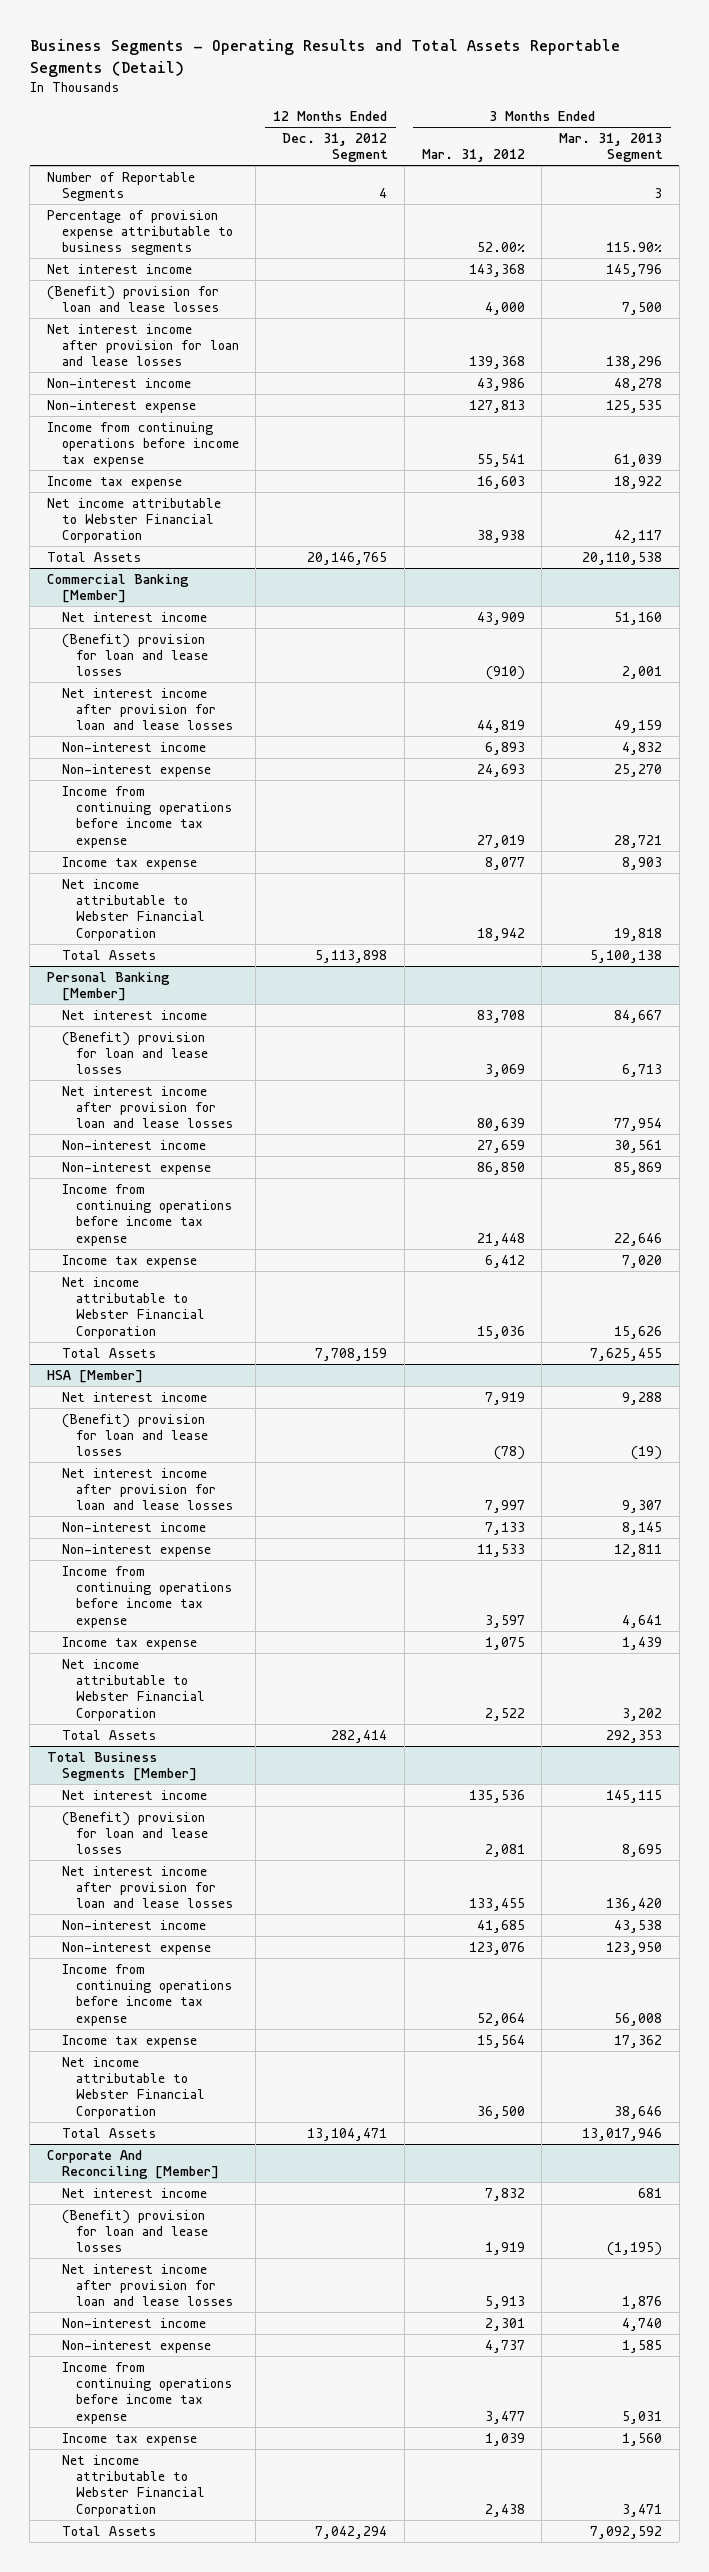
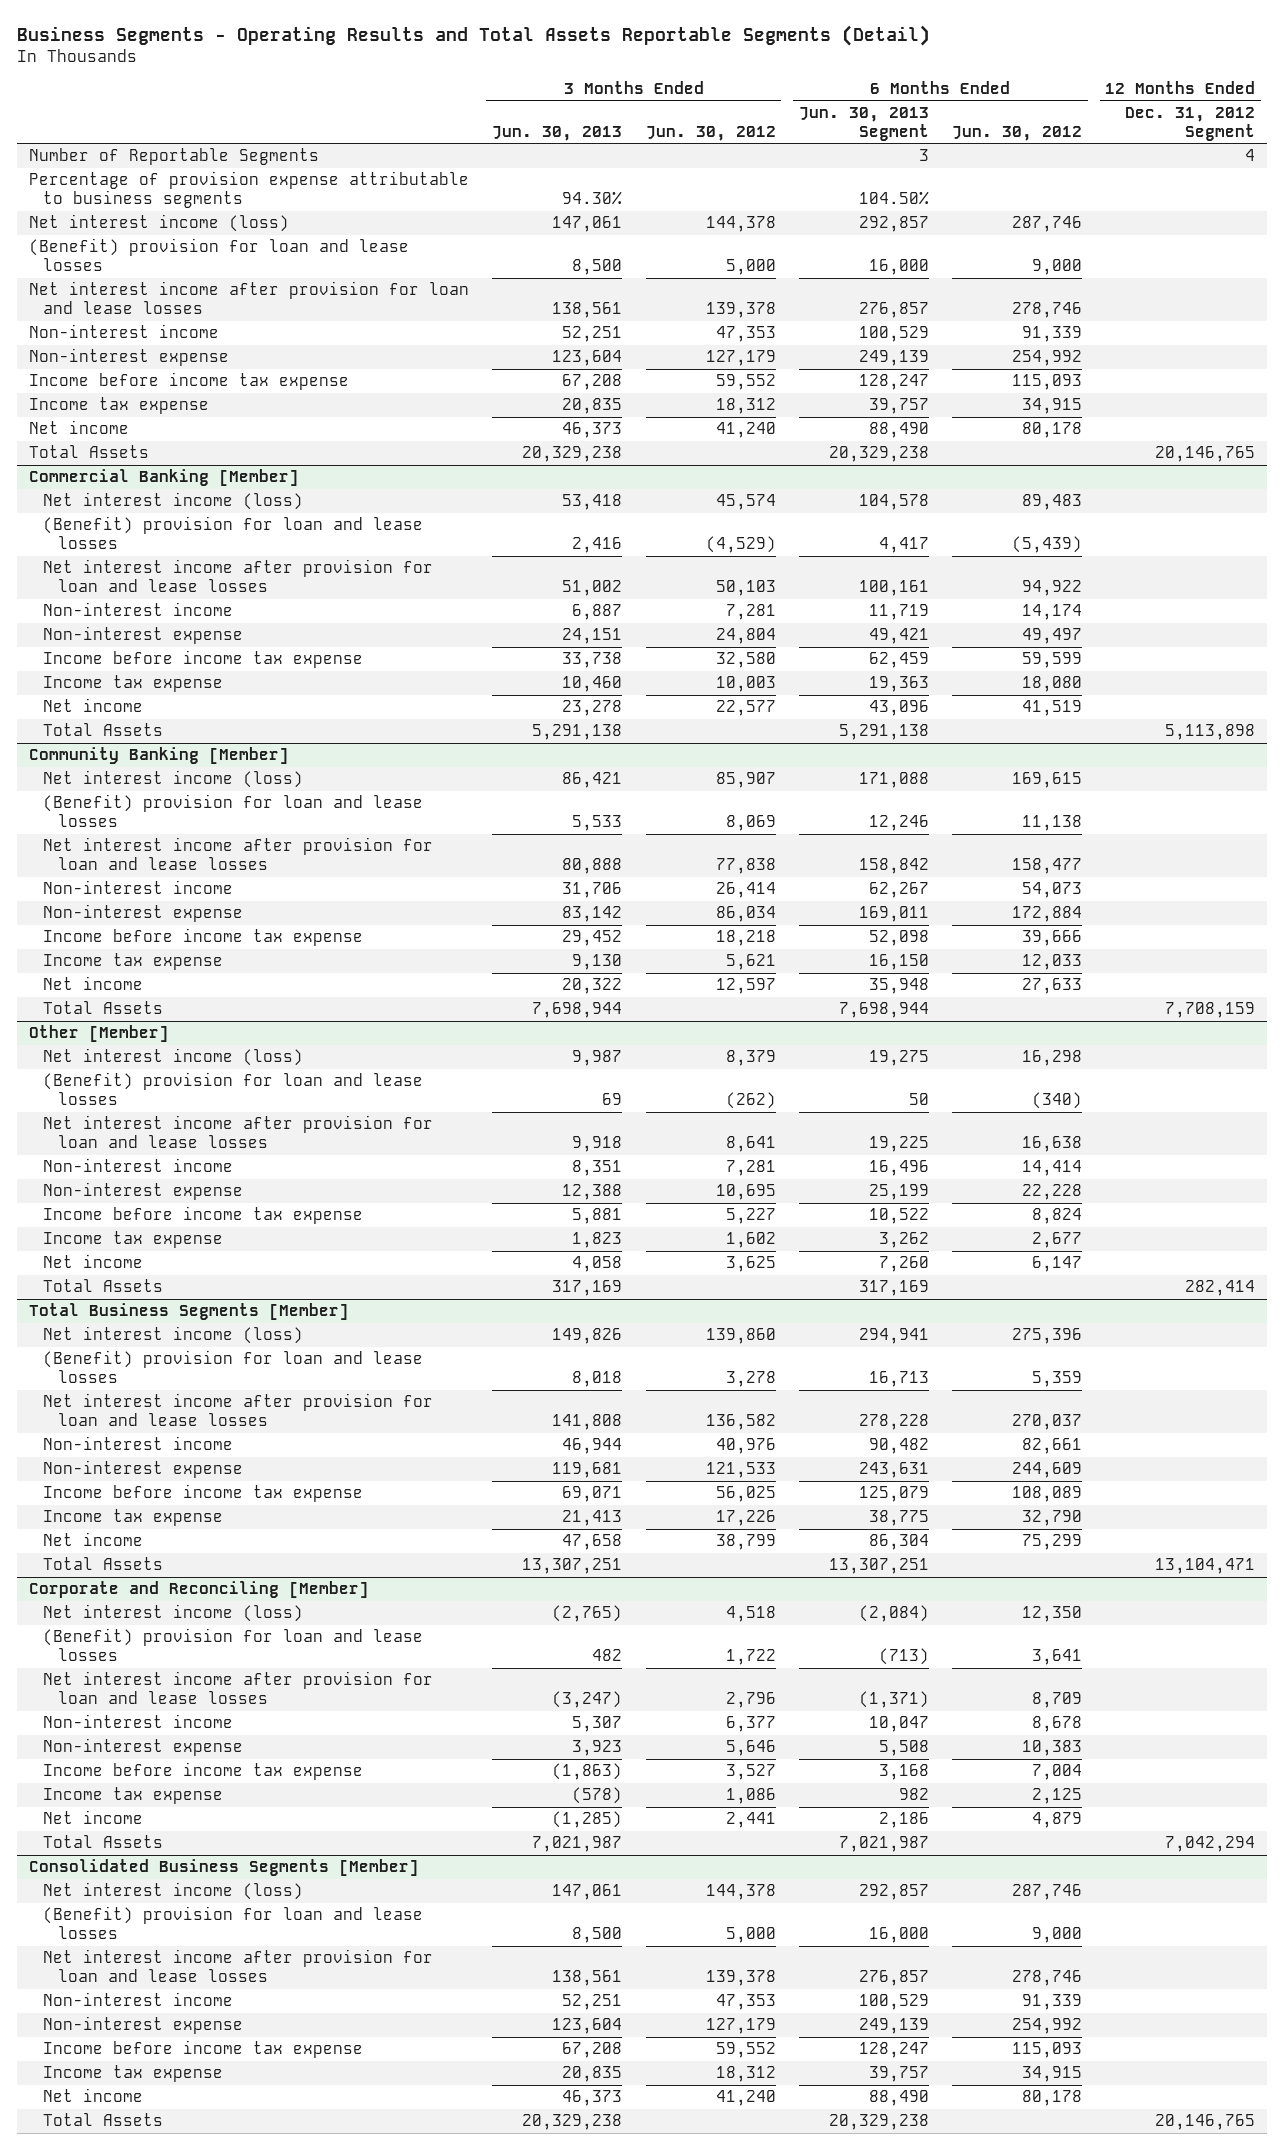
- | 12 Months Ended Dec. 31, 2012 Segment | 3 Months Ended Mar. 31, 2012 | 3 Months Ended Mar. 31, 2013 Segment
+ | 3 Months Ended Jun. 30, 2013 | 3 Months Ended Jun. 30, 2012 | 6 Months Ended Jun. 30, 2013 Segment | 6 Months Ended Jun. 30, 2012 | 12 Months Ended Dec. 31, 2012 Segment
- Net interest income | | 143,368 | 145,796
+ Net interest income (loss) | 147,061 | 144,378 | 292,857 | 287,746 |
- Income from continuing operations before income tax expense | | 55,541 | 61,039
+ Income before income tax expense | 67,208 | 59,552 | 128,247 | 115,093 |
- Net income attributable to Webster Financial Corporation | | 38,938 | 42,117
+ Net income | 46,373 | 41,240 | 88,490 | 80,178 |
@ Commercial Banking [Member]
- Net interest income | | 43,909 | 51,160
+ Net interest income (loss) | 53,418 | 45,574 | 104,578 | 89,483 |
- Income from continuing operations before income tax expense | | 27,019 | 28,721
+ Income before income tax expense | 33,738 | 32,580 | 62,459 | 59,599 |
- Net income attributable to Webster Financial Corporation | | 18,942 | 19,818
+ Net income | 23,278 | 22,577 | 43,096 | 41,519 |
- Personal Banking [Member]
- Net interest income | | 83,708 | 84,667
+ Community Banking [Member]
+ Net interest income (loss) | 86,421 | 85,907 | 171,088 | 169,615 |
- Income from continuing operations before income tax expense | | 21,448 | 22,646
+ Income before income tax expense | 29,452 | 18,218 | 52,098 | 39,666 |
- Net income attributable to Webster Financial Corporation | | 15,036 | 15,626
+ Net income | 20,322 | 12,597 | 35,948 | 27,633 |
- HSA [Member]
- Net interest income | | 7,919 | 9,288
+ Other [Member]
+ Net interest income (loss) | 9,987 | 8,379 | 19,275 | 16,298 |
- Income from continuing operations before income tax expense | | 3,597 | 4,641
+ Income before income tax expense | 5,881 | 5,227 | 10,522 | 8,824 |
- Net income attributable to Webster Financial Corporation | | 2,522 | 3,202
+ Net income | 4,058 | 3,625 | 7,260 | 6,147 |
@ Total Business Segments [Member]
- Net interest income | | 135,536 | 145,115
+ Net interest income (loss) | 149,826 | 139,860 | 294,941 | 275,396 |
- Income from continuing operations before income tax expense | | 52,064 | 56,008
+ Income before income tax expense | 69,071 | 56,025 | 125,079 | 108,089 |
- Net income attributable to Webster Financial Corporation | | 36,500 | 38,646
+ Net income | 47,658 | 38,799 | 86,304 | 75,299 |
- Corporate And Reconciling [Member]
- Net interest income | | 7,832 | 681
+ Corporate and Reconciling [Member]
+ Net interest income (loss) | (2,765) | 4,518 | (2,084) | 12,350 |
- Income from continuing operations before income tax expense | | 3,477 | 5,031
+ Income before income tax expense | (1,863) | 3,527 | 3,168 | 7,004 |
- Net income attributable to Webster Financial Corporation | | 2,438 | 3,471
+ Net income | (1,285) | 2,441 | 2,186 | 4,879 |
+ Consolidated Business Segments [Member]
+ Net interest income (loss) | 147,061 | 144,378 | 292,857 | 287,746 |
+ (Benefit) provision for loan and lease losses | 8,500 | 5,000 | 16,000 | 9,000 |
+ Net interest income after provision for loan and lease losses | 138,561 | 139,378 | 276,857 | 278,746 |
+ Non-interest income | 52,251 | 47,353 | 100,529 | 91,339 |
+ Non-interest expense | 123,604 | 127,179 | 249,139 | 254,992 |
+ Income before income tax expense | 67,208 | 59,552 | 128,247 | 115,093 |
+ Income tax expense | 20,835 | 18,312 | 39,757 | 34,915 |
+ Net income | 46,373 | 41,240 | 88,490 | 80,178 |
+ Total Assets | 20,329,238 | | 20,329,238 | | 20,146,765

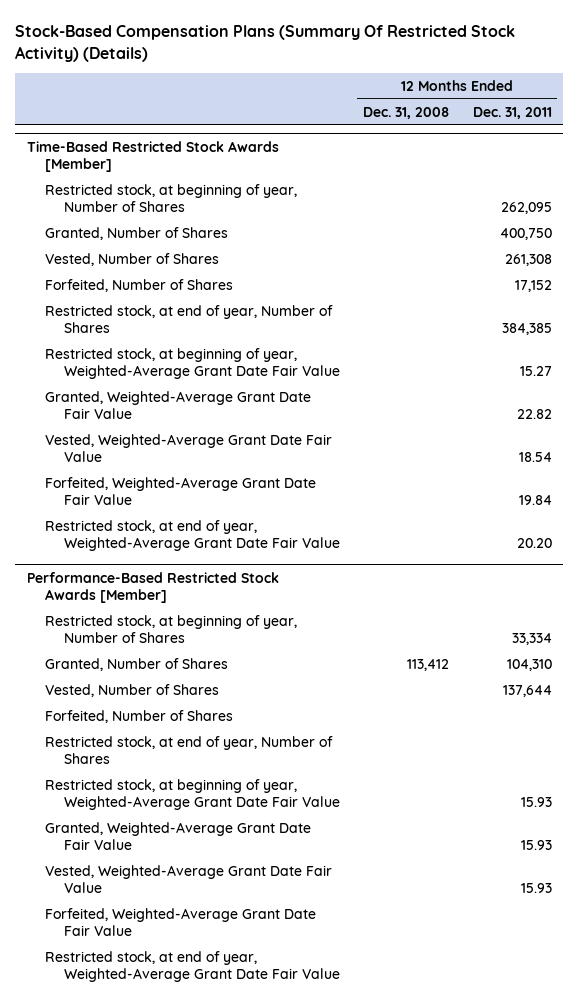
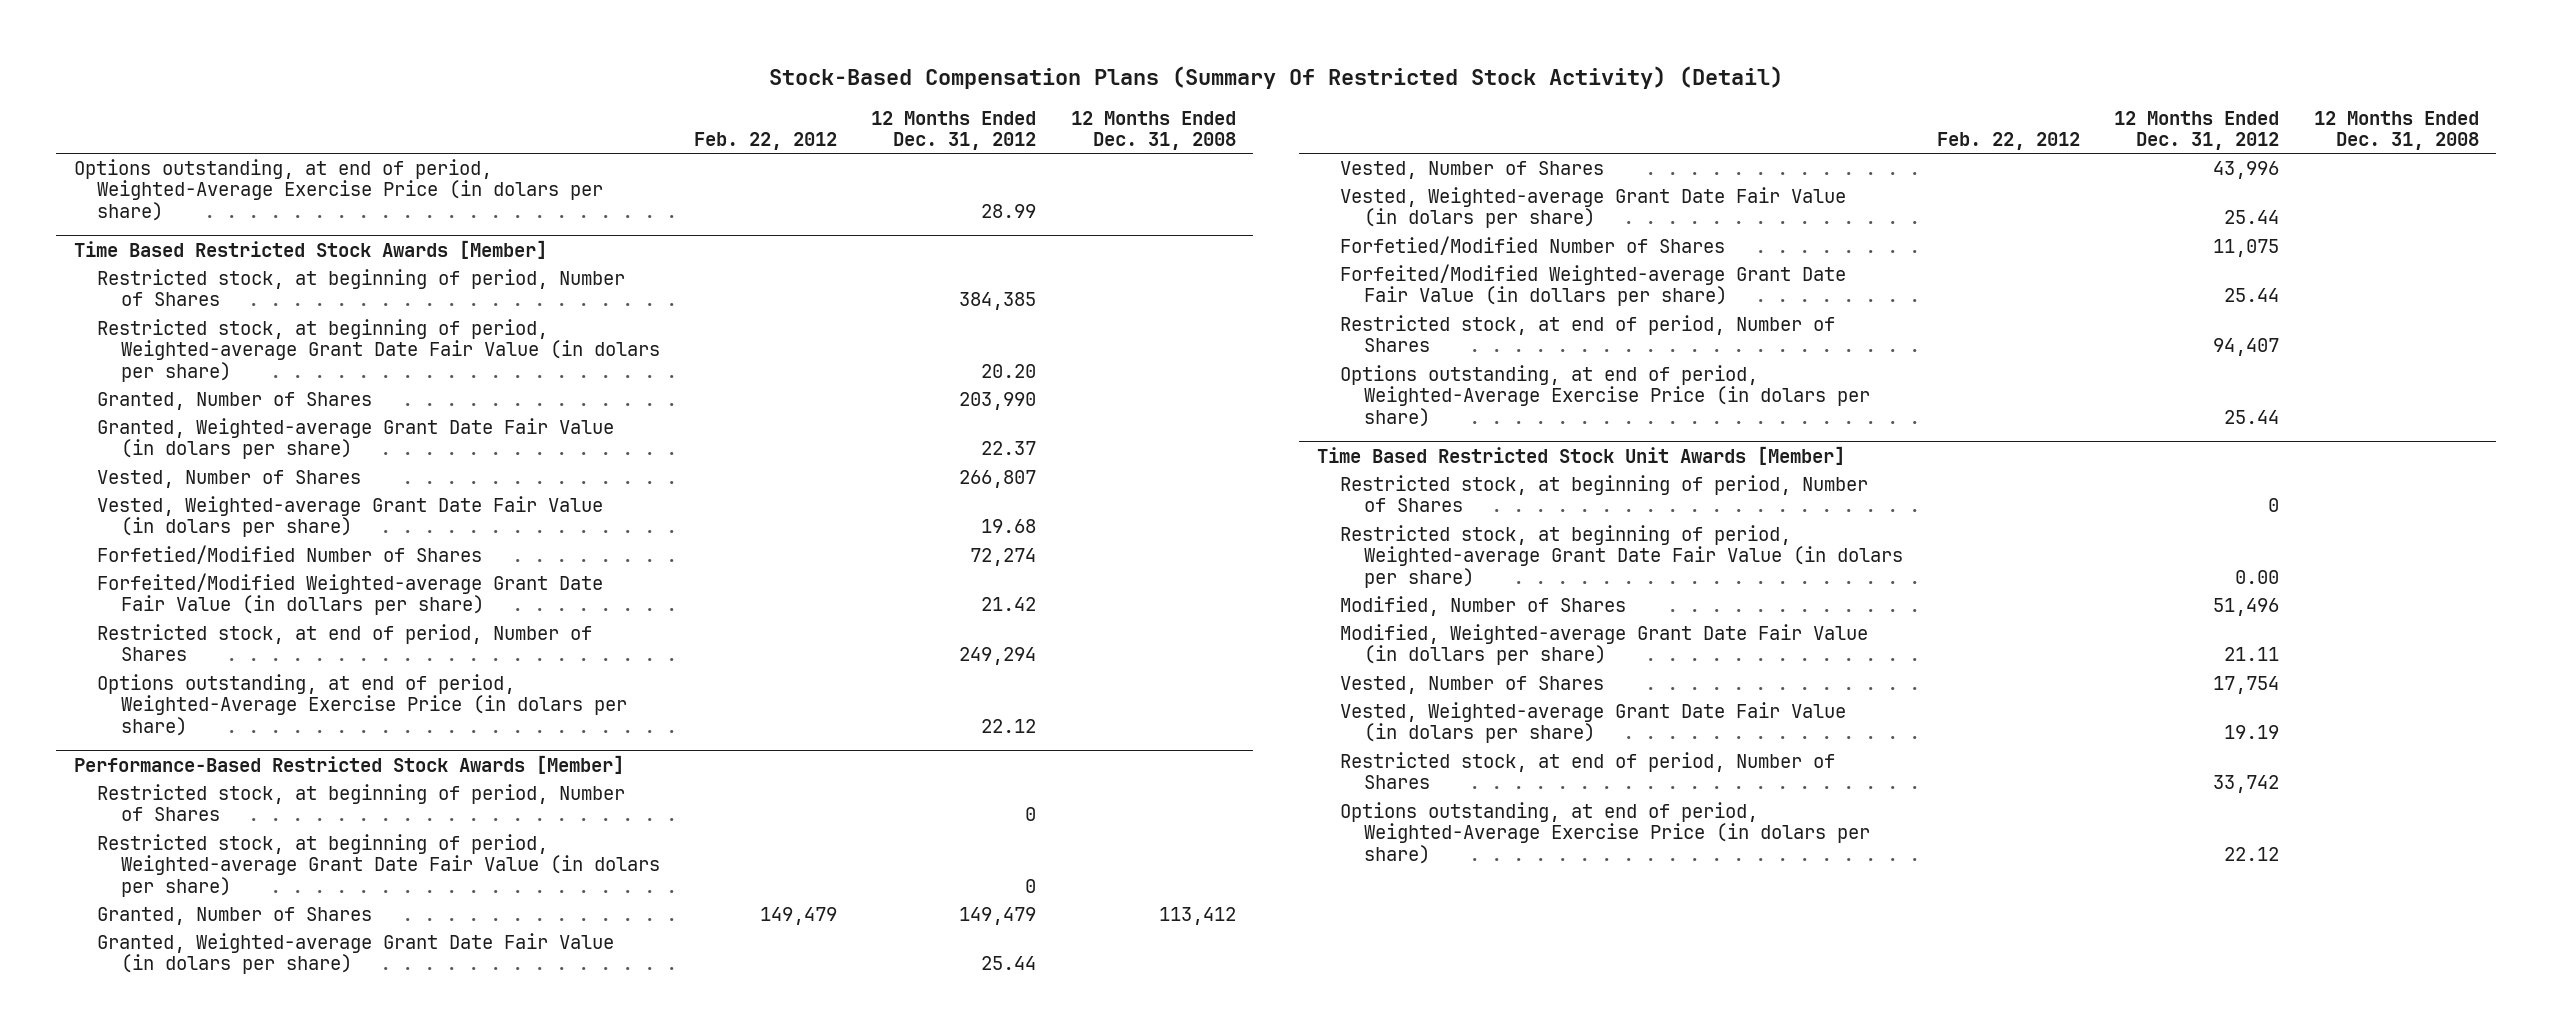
- Stock-Based Compensation Plans (Summary Of Restricted Stock Activity) (Details)
+ Stock-Based Compensation Plans (Summary Of Restricted Stock Activity) (Detail)
- | 12 Months Ended Dec. 31, 2008 | 12 Months Ended Dec. 31, 2011
+ | Feb. 22, 2012 | 12 Months Ended Dec. 31, 2012 | 12 Months Ended Dec. 31, 2008
- Time-Based Restricted Stock Awards [Member]
- Restricted stock, at beginning of year, Number of Shares | | 262,095
+ Options outstanding, at end of period, Weighted-Average Exercise Price (in dolars per share) | | 28.99 |
+ Time Based Restricted Stock Awards [Member]
+ Restricted stock, at beginning of period, Number of Shares | | 384,385 |
+ Restricted stock, at beginning of period, Weighted-average Grant Date Fair Value (in dolars per share) | | 20.20 |
+ Granted, Weighted-average Grant Date Fair Value (in dolars per share) | | 22.37 |
- Forfeited, Number of Shares | | 17,152
- Restricted stock, at end of year, Number of Shares | | 384,385
- Restricted stock, at beginning of year, Weighted-Average Grant Date Fair Value | | 15.27
- Granted, Weighted-Average Grant Date Fair Value | | 22.82
- Vested, Weighted-Average Grant Date Fair Value | | 18.54
- Forfeited, Weighted-Average Grant Date Fair Value | | 19.84
- Restricted stock, at end of year, Weighted-Average Grant Date Fair Value | | 20.20
+ Vested, Weighted-average Grant Date Fair Value (in dolars per share) | | 19.68 |
+ Forfetied/Modified Number of Shares | | 72,274 |
+ Forfeited/Modified Weighted-average Grant Date Fair Value (in dollars per share) | | 21.42 |
+ Restricted stock, at end of period, Number of Shares | | 249,294 |
+ Options outstanding, at end of period, Weighted-Average Exercise Price (in dolars per share) | | 22.12 |
@ Performance-Based Restricted Stock Awards [Member]
- Restricted stock, at beginning of year, Number of Shares | | 33,334
+ Restricted stock, at beginning of period, Number of Shares | | 0 |
+ Restricted stock, at beginning of period, Weighted-average Grant Date Fair Value (in dolars per share) | | 0 |
+ Granted, Weighted-average Grant Date Fair Value (in dolars per share) | | 25.44 |
- Forfeited, Number of Shares
- Restricted stock, at end of year, Number of Shares
- Restricted stock, at beginning of year, Weighted-Average Grant Date Fair Value | | 15.93
- Granted, Weighted-Average Grant Date Fair Value | | 15.93
- Vested, Weighted-Average Grant Date Fair Value | | 15.93
- Forfeited, Weighted-Average Grant Date Fair Value
- Restricted stock, at end of year, Weighted-Average Grant Date Fair Value
+ Vested, Weighted-average Grant Date Fair Value (in dolars per share) | | 25.44 |
+ Forfetied/Modified Number of Shares | | 11,075 |
+ Forfeited/Modified Weighted-average Grant Date Fair Value (in dollars per share) | | 25.44 |
+ Restricted stock, at end of period, Number of Shares | | 94,407 |
+ Options outstanding, at end of period, Weighted-Average Exercise Price (in dolars per share) | | 25.44 |
+ Time Based Restricted Stock Unit Awards [Member]
+ Restricted stock, at beginning of period, Number of Shares | | 0 |
+ Restricted stock, at beginning of period, Weighted-average Grant Date Fair Value (in dolars per share) | | 0.00 |
+ Modified, Number of Shares | | 51,496 |
+ Modified, Weighted-average Grant Date Fair Value (in dollars per share) | | 21.11 |
+ Vested, Number of Shares | | 17,754 |
+ Vested, Weighted-average Grant Date Fair Value (in dolars per share) | | 19.19 |
+ Restricted stock, at end of period, Number of Shares | | 33,742 |
+ Options outstanding, at end of period, Weighted-Average Exercise Price (in dolars per share) | | 22.12 |

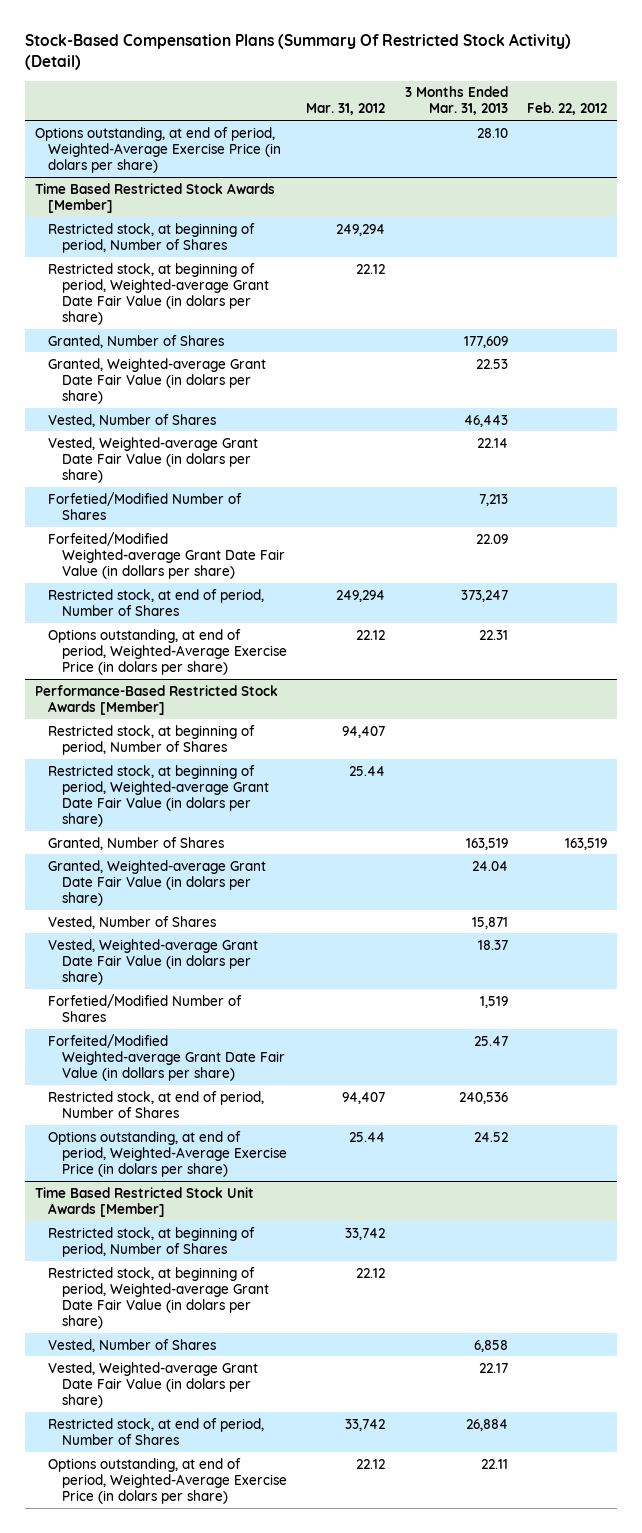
- | Feb. 22, 2012 | 12 Months Ended Dec. 31, 2012 | 12 Months Ended Dec. 31, 2008
+ | Mar. 31, 2012 | 3 Months Ended Mar. 31, 2013 | Feb. 22, 2012
@ Performance-Based Restricted Stock Awards [Member]
- Granted, Number of Shares | 149,479 | 149,479 | 113,412
+ Granted, Number of Shares | | 163,519 | 163,519
@ Time Based Restricted Stock Unit Awards [Member]
- Modified, Number of Shares | | 51,496 |
- Modified, Weighted-average Grant Date Fair Value (in dollars per share) | | 21.11 |

